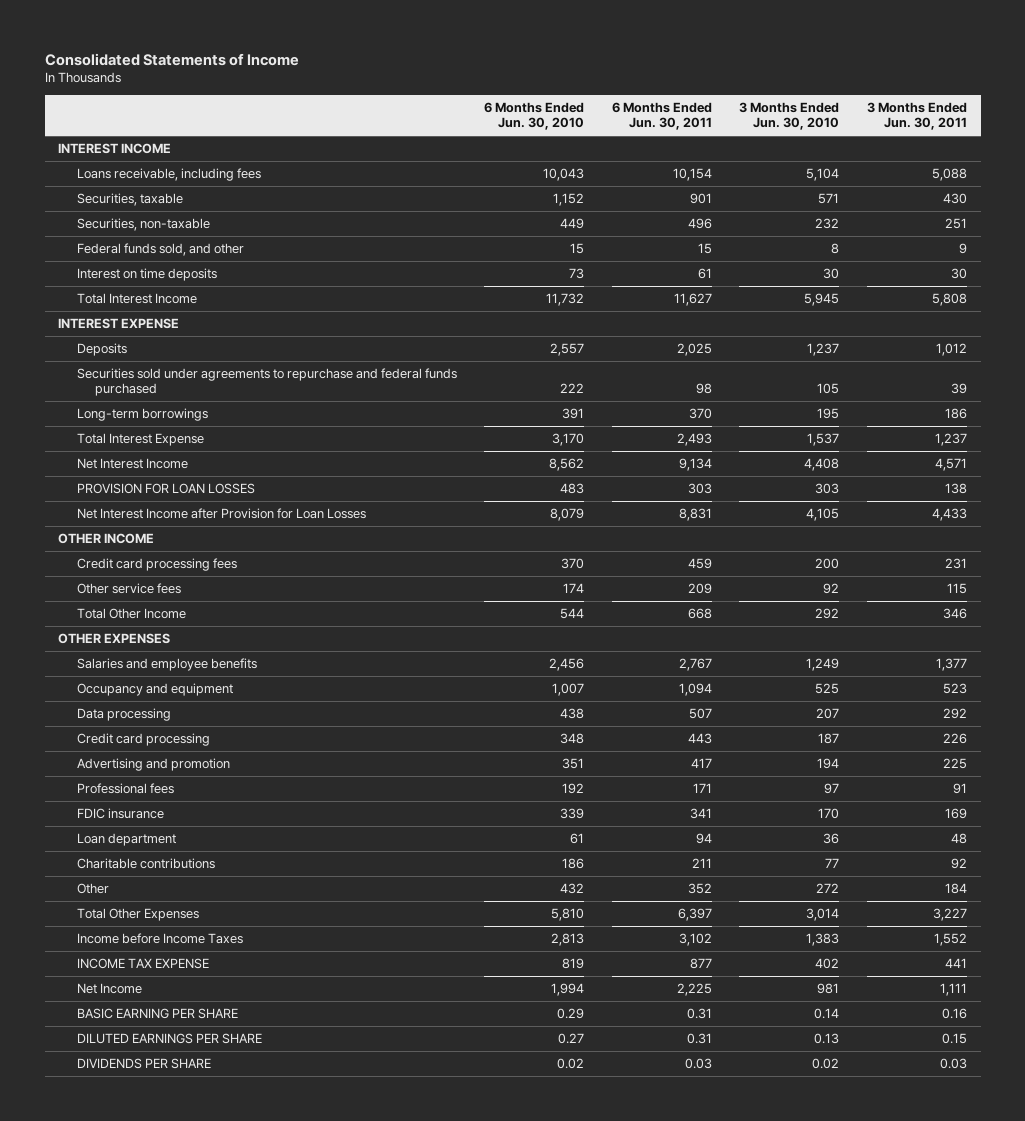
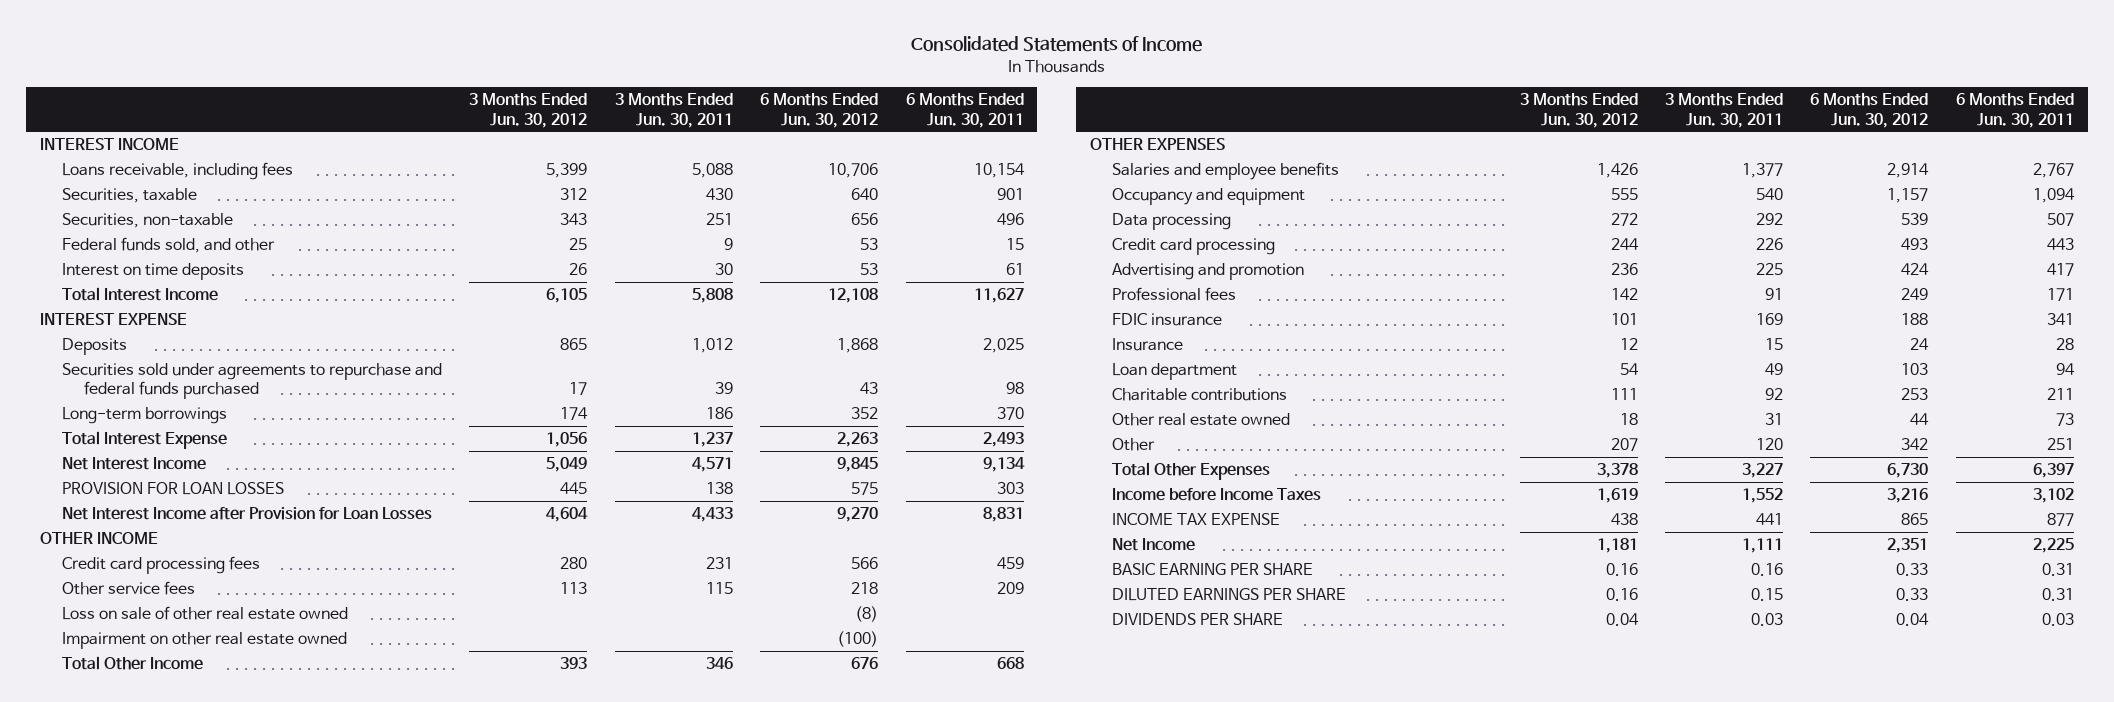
- | 6 Months Ended Jun. 30, 2010 | 6 Months Ended Jun. 30, 2011 | 3 Months Ended Jun. 30, 2010 | 3 Months Ended Jun. 30, 2011
+ | 3 Months Ended Jun. 30, 2012 | 3 Months Ended Jun. 30, 2011 | 6 Months Ended Jun. 30, 2012 | 6 Months Ended Jun. 30, 2011
+ Loss on sale of other real estate owned | | | (8) |
+ Impairment on other real estate owned | | | (100) |
- Occupancy and equipment | 1,007 | 1,094 | 525 | 523
+ Occupancy and equipment | 555 | 540 | 1,157 | 1,094
- Loan department | 61 | 94 | 36 | 48
+ Insurance | 12 | 15 | 24 | 28
+ Loan department | 54 | 49 | 103 | 94
- Other | 432 | 352 | 272 | 184
+ Other real estate owned | 18 | 31 | 44 | 73
+ Other | 207 | 120 | 342 | 251

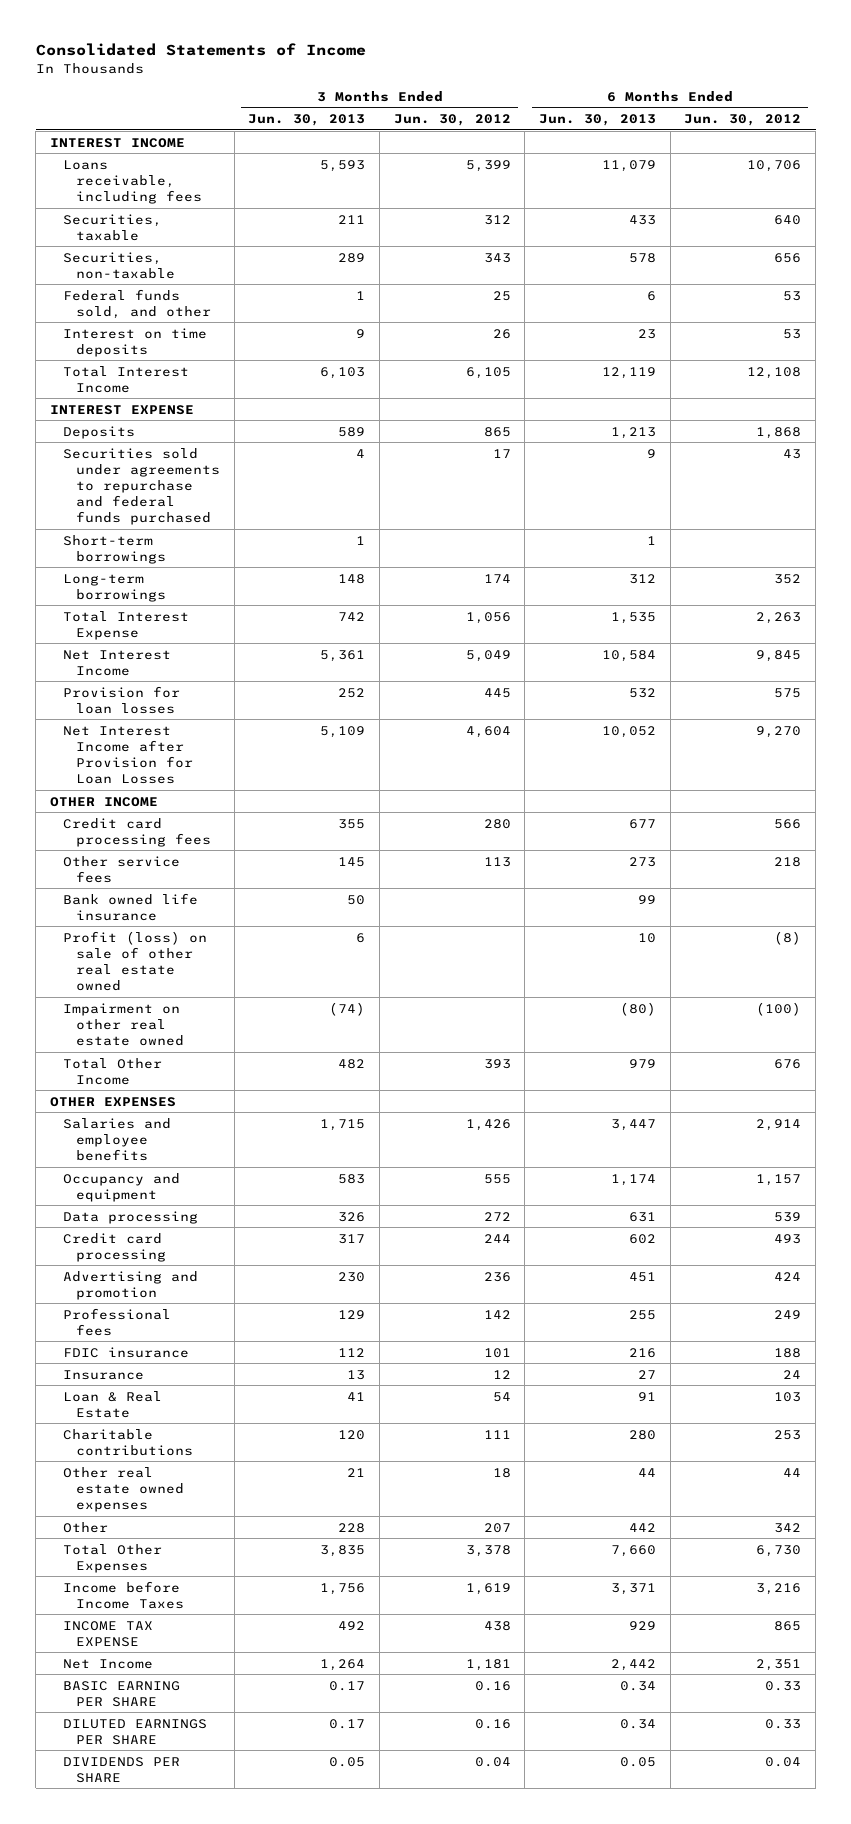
- | 3 Months Ended Jun. 30, 2012 | 3 Months Ended Jun. 30, 2011 | 6 Months Ended Jun. 30, 2012 | 6 Months Ended Jun. 30, 2011
+ | 3 Months Ended Jun. 30, 2013 | 3 Months Ended Jun. 30, 2012 | 6 Months Ended Jun. 30, 2013 | 6 Months Ended Jun. 30, 2012
+ Short-term borrowings | 1 | | 1 |
- PROVISION FOR LOAN LOSSES | 445 | 138 | 575 | 303
+ Provision for loan losses | 252 | 445 | 532 | 575
- Loss on sale of other real estate owned | | | (8) |
+ Bank owned life insurance | 50 | | 99 |
+ Profit (loss) on sale of other real estate owned | 6 | | 10 | (8)
- Loan department | 54 | 49 | 103 | 94
+ Loan & Real Estate | 41 | 54 | 91 | 103
- Other real estate owned | 18 | 31 | 44 | 73
+ Other real estate owned expenses | 21 | 18 | 44 | 44

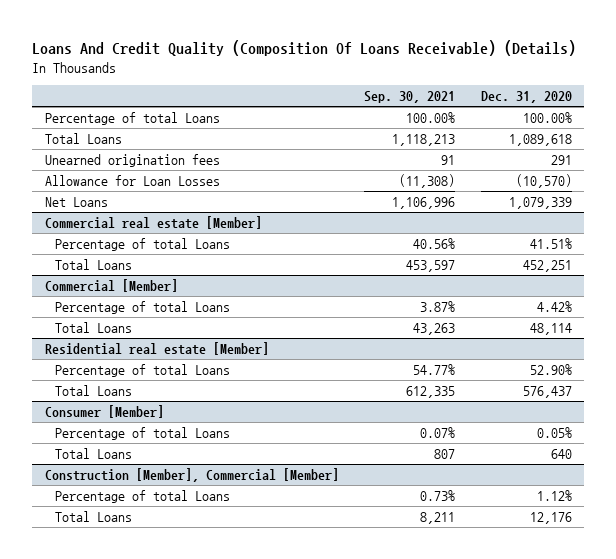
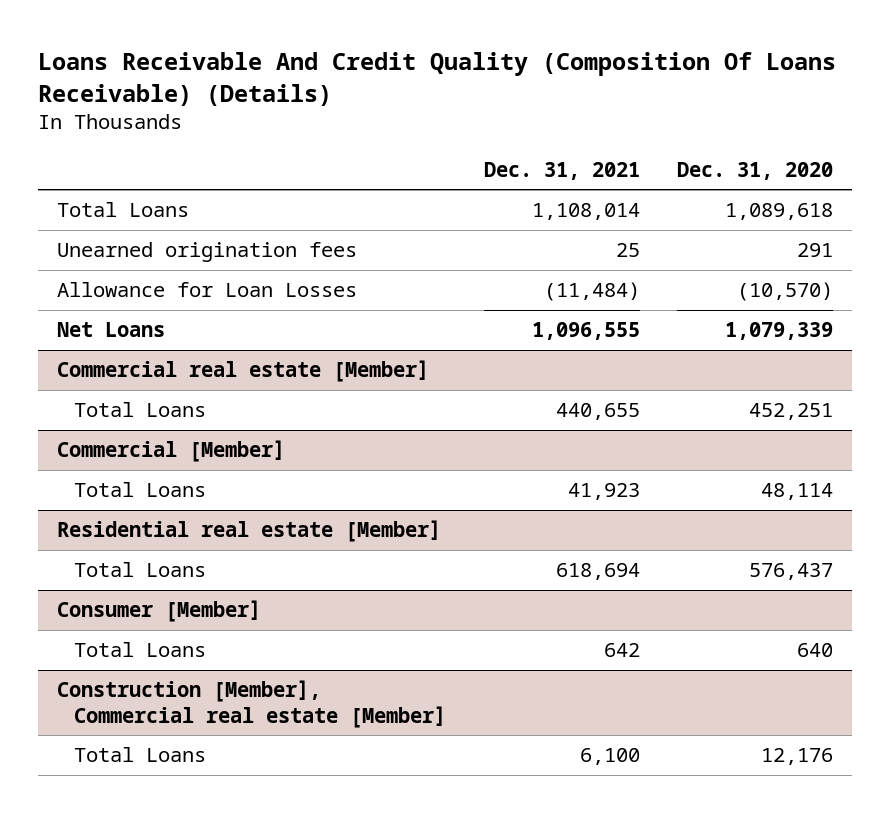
- Loans And Credit Quality (Composition Of Loans Receivable) (Details)
+ Loans Receivable And Credit Quality (Composition Of Loans Receivable) (Details)
- | Sep. 30, 2021 | Dec. 31, 2020
+ | Dec. 31, 2021 | Dec. 31, 2020
- Percentage of total Loans | 100.00% | 100.00%
@ Commercial real estate [Member]
- Percentage of total Loans | 40.56% | 41.51%
@ Commercial [Member]
- Percentage of total Loans | 3.87% | 4.42%
@ Residential real estate [Member]
- Percentage of total Loans | 54.77% | 52.90%
@ Consumer [Member]
- Percentage of total Loans | 0.07% | 0.05%
- Construction [Member], Commercial [Member]
- Percentage of total Loans | 0.73% | 1.12%
+ Construction [Member], Commercial real estate [Member]

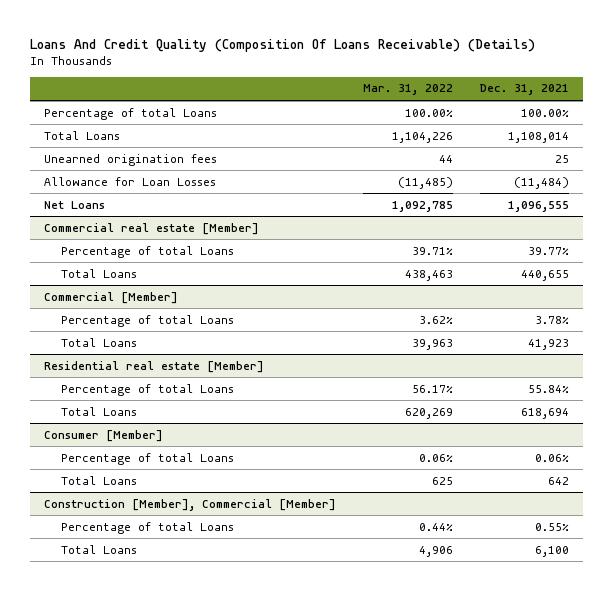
- Loans Receivable And Credit Quality (Composition Of Loans Receivable) (Details)
+ Loans And Credit Quality (Composition Of Loans Receivable) (Details)
- | Dec. 31, 2021 | Dec. 31, 2020
+ | Mar. 31, 2022 | Dec. 31, 2021
+ Percentage of total Loans | 100.00% | 100.00%
@ Commercial real estate [Member]
+ Percentage of total Loans | 39.71% | 39.77%
@ Commercial [Member]
+ Percentage of total Loans | 3.62% | 3.78%
@ Residential real estate [Member]
+ Percentage of total Loans | 56.17% | 55.84%
@ Consumer [Member]
+ Percentage of total Loans | 0.06% | 0.06%
- Construction [Member], Commercial real estate [Member]
+ Construction [Member], Commercial [Member]
+ Percentage of total Loans | 0.44% | 0.55%

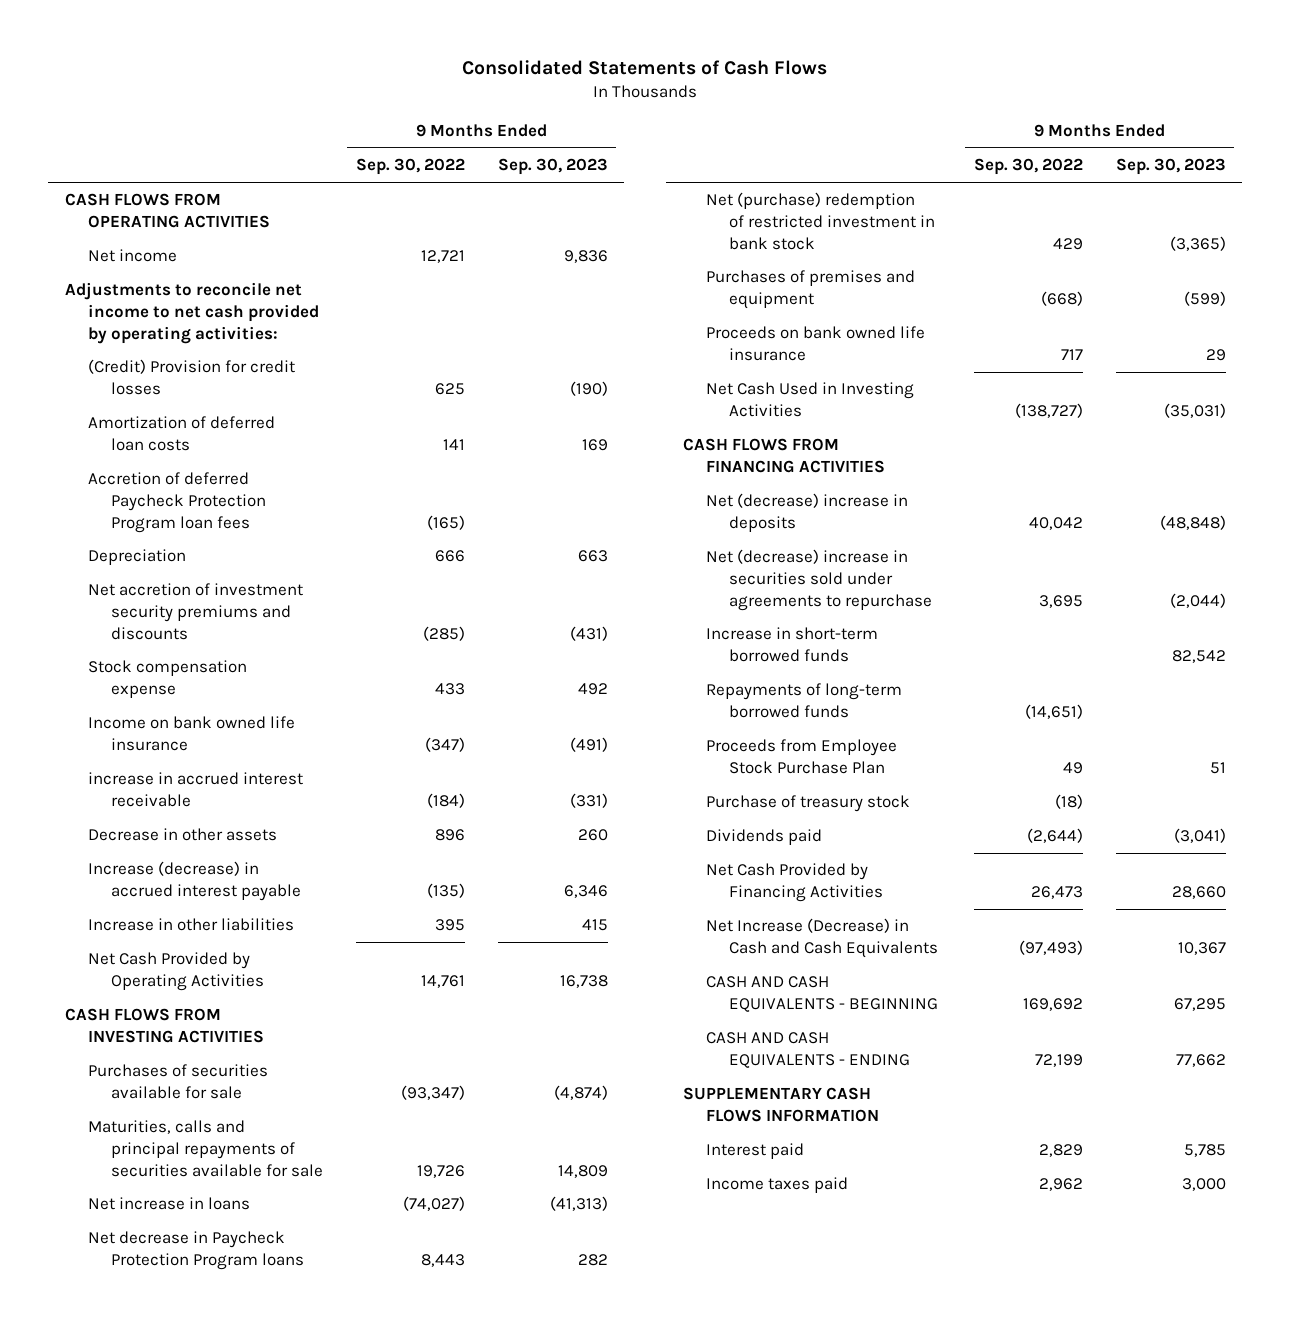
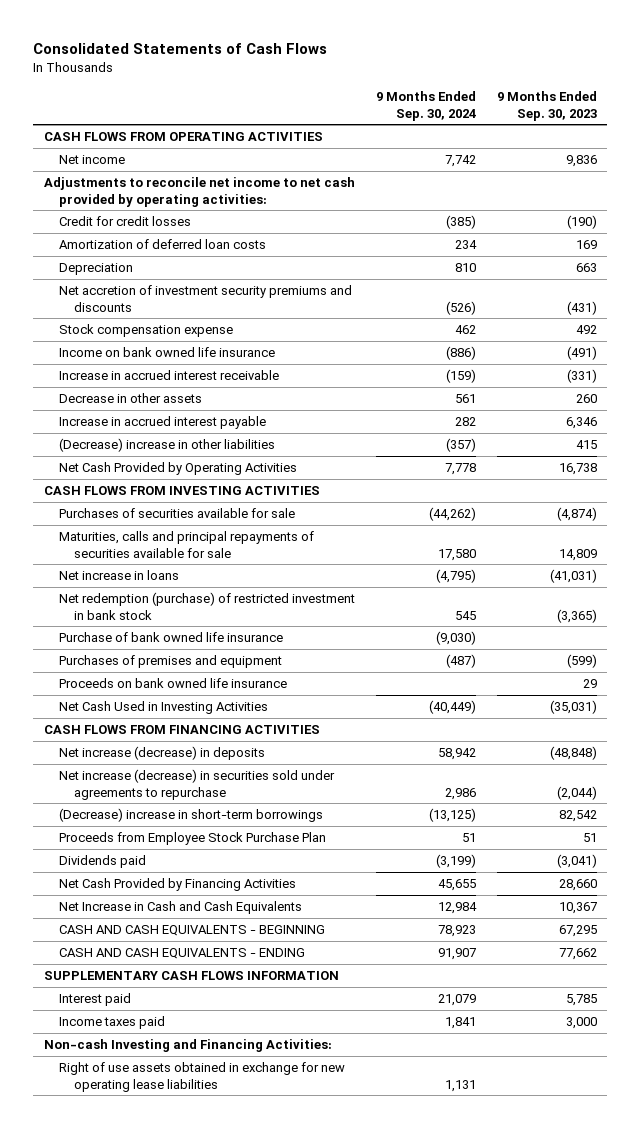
- | 9 Months Ended Sep. 30, 2022 | 9 Months Ended Sep. 30, 2023
+ | 9 Months Ended Sep. 30, 2024 | 9 Months Ended Sep. 30, 2023
- (Credit) Provision for credit losses | 625 | (190)
+ Credit for credit losses | (385) | (190)
- Accretion of deferred Paycheck Protection Program loan fees | (165) |
- increase in accrued interest receivable | (184) | (331)
+ Increase in accrued interest receivable | (159) | (331)
- Increase (decrease) in accrued interest payable | (135) | 6,346
- Increase in other liabilities | 395 | 415
+ Increase in accrued interest payable | 282 | 6,346
+ (Decrease) increase in other liabilities | (357) | 415
- Net increase in loans | (74,027) | (41,313)
- Net decrease in Paycheck Protection Program loans | 8,443 | 282
- Net (purchase) redemption of restricted investment in bank stock | 429 | (3,365)
+ Net increase in loans | (4,795) | (41,031)
+ Net redemption (purchase) of restricted investment in bank stock | 545 | (3,365)
+ Purchase of bank owned life insurance | (9,030) |
- Net (decrease) increase in deposits | 40,042 | (48,848)
- Net (decrease) increase in securities sold under agreements to repurchase | 3,695 | (2,044)
- Increase in short-term borrowed funds | | 82,542
- Repayments of long-term borrowed funds | (14,651) |
+ Net increase (decrease) in deposits | 58,942 | (48,848)
+ Net increase (decrease) in securities sold under agreements to repurchase | 2,986 | (2,044)
+ (Decrease) increase in short-term borrowings | (13,125) | 82,542
- Purchase of treasury stock | (18) |
- Net Increase (Decrease) in Cash and Cash Equivalents | (97,493) | 10,367
+ Net Increase in Cash and Cash Equivalents | 12,984 | 10,367
+ Non-cash Investing and Financing Activities:
+ Right of use assets obtained in exchange for new operating lease liabilities | 1,131 |

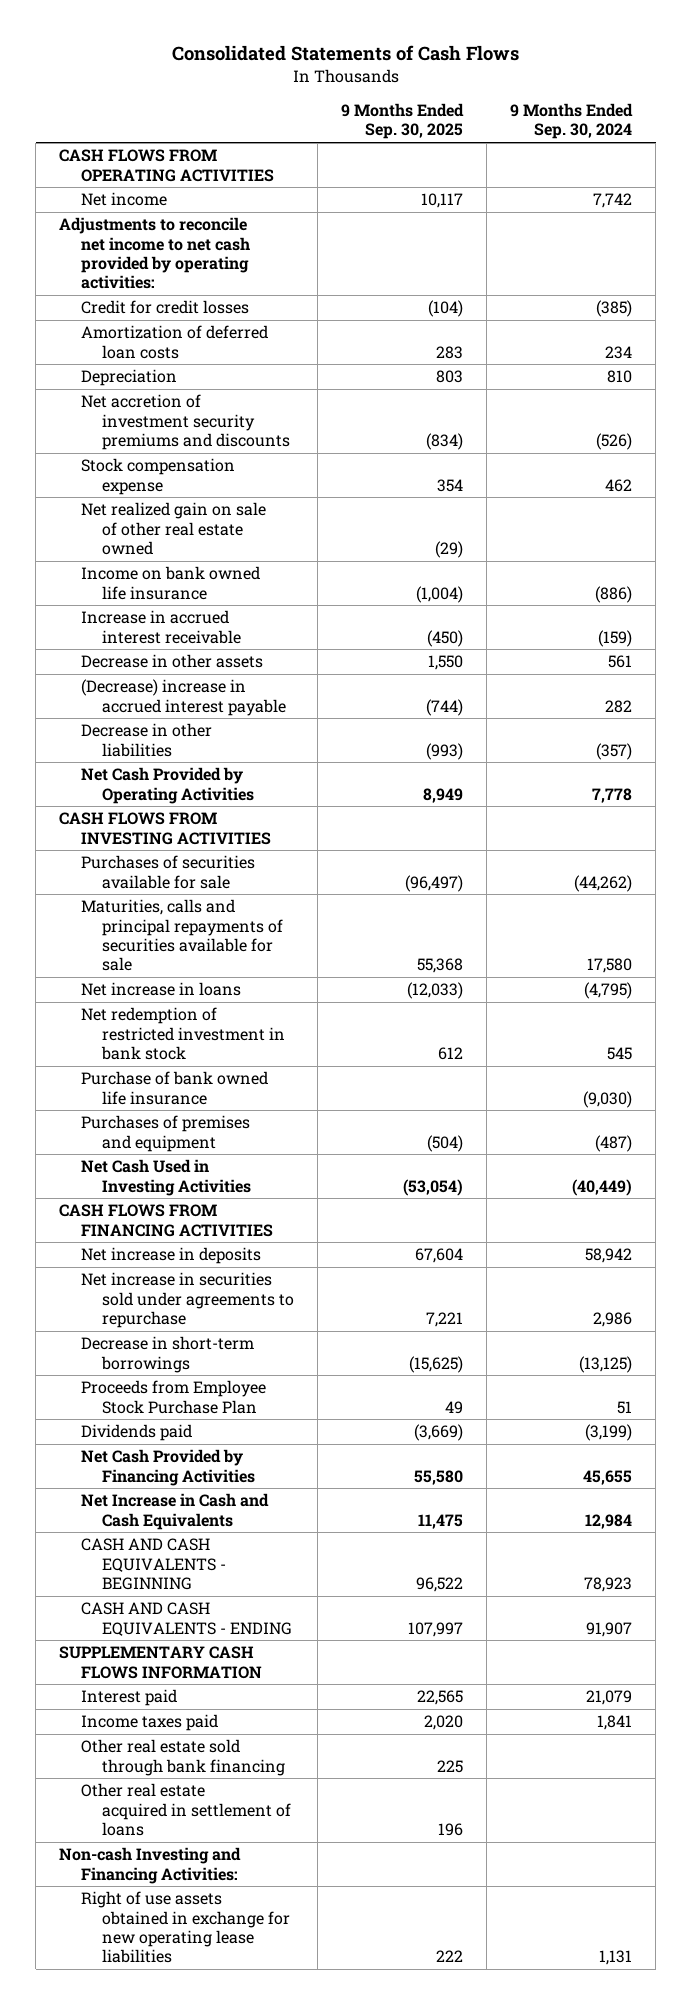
- | 9 Months Ended Sep. 30, 2024 | 9 Months Ended Sep. 30, 2023
+ | 9 Months Ended Sep. 30, 2025 | 9 Months Ended Sep. 30, 2024
+ Net realized gain on sale of other real estate owned | (29) |
- Increase in accrued interest payable | 282 | 6,346
- (Decrease) increase in other liabilities | (357) | 415
+ (Decrease) increase in accrued interest payable | (744) | 282
+ Decrease in other liabilities | (993) | (357)
- Net redemption (purchase) of restricted investment in bank stock | 545 | (3,365)
+ Net redemption of restricted investment in bank stock | 612 | 545
- Proceeds on bank owned life insurance | | 29
- Net increase (decrease) in deposits | 58,942 | (48,848)
- Net increase (decrease) in securities sold under agreements to repurchase | 2,986 | (2,044)
- (Decrease) increase in short-term borrowings | (13,125) | 82,542
+ Net increase in deposits | 67,604 | 58,942
+ Net increase in securities sold under agreements to repurchase | 7,221 | 2,986
+ Decrease in short-term borrowings | (15,625) | (13,125)
+ Other real estate sold through bank financing | 225 |
+ Other real estate acquired in settlement of loans | 196 |

